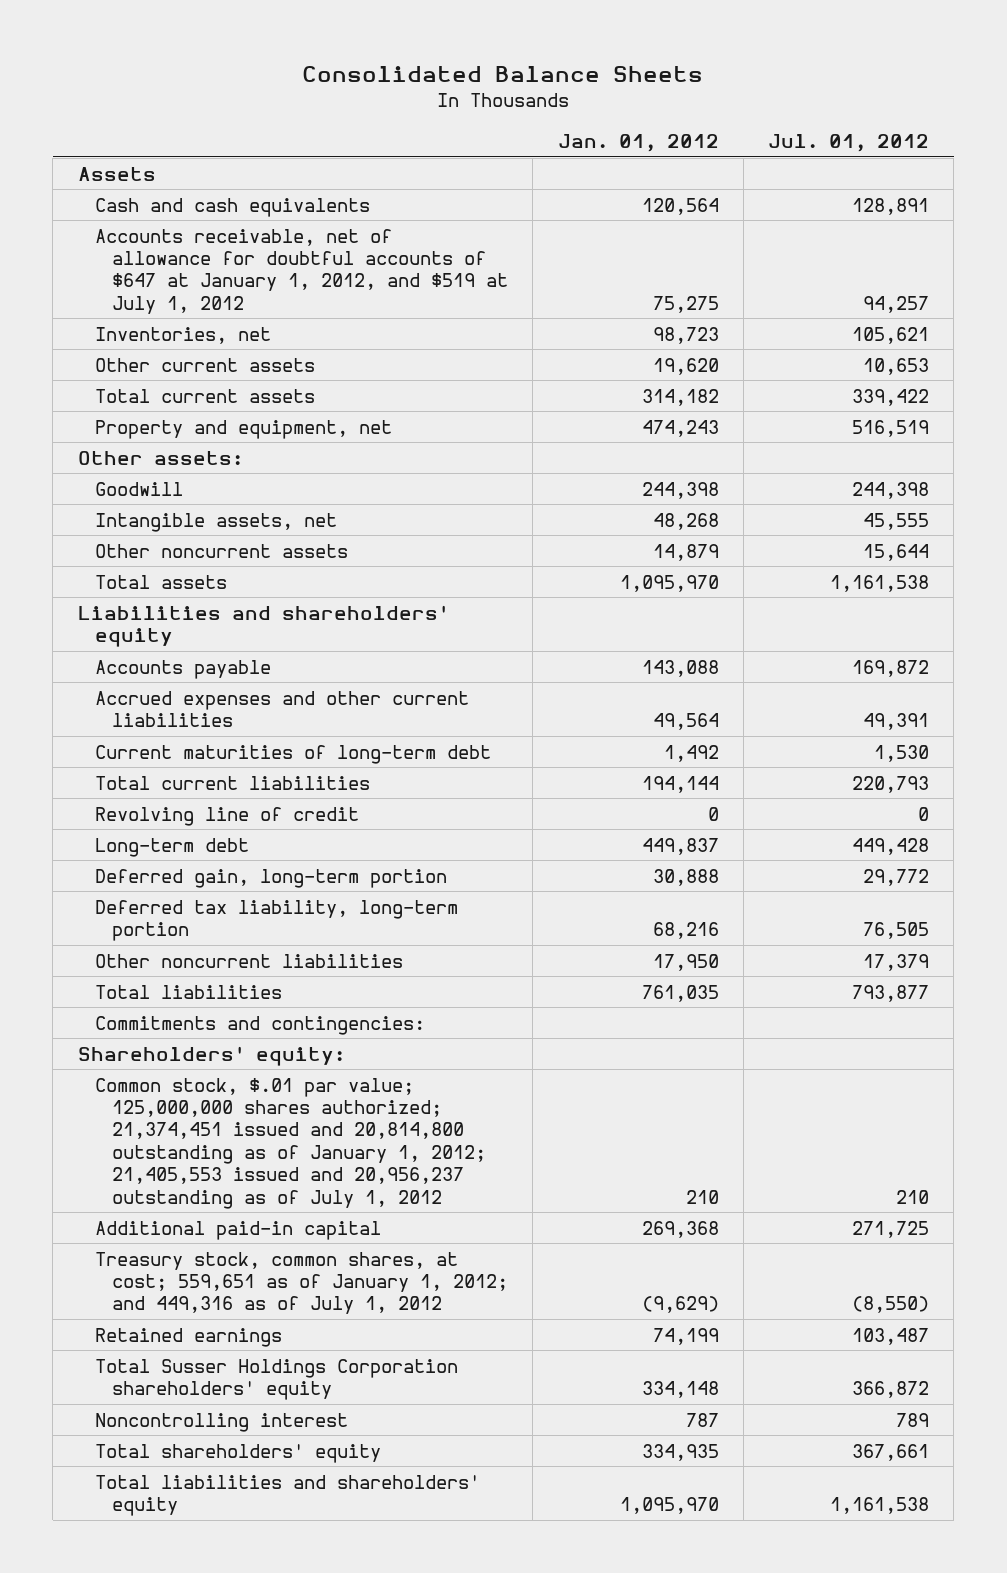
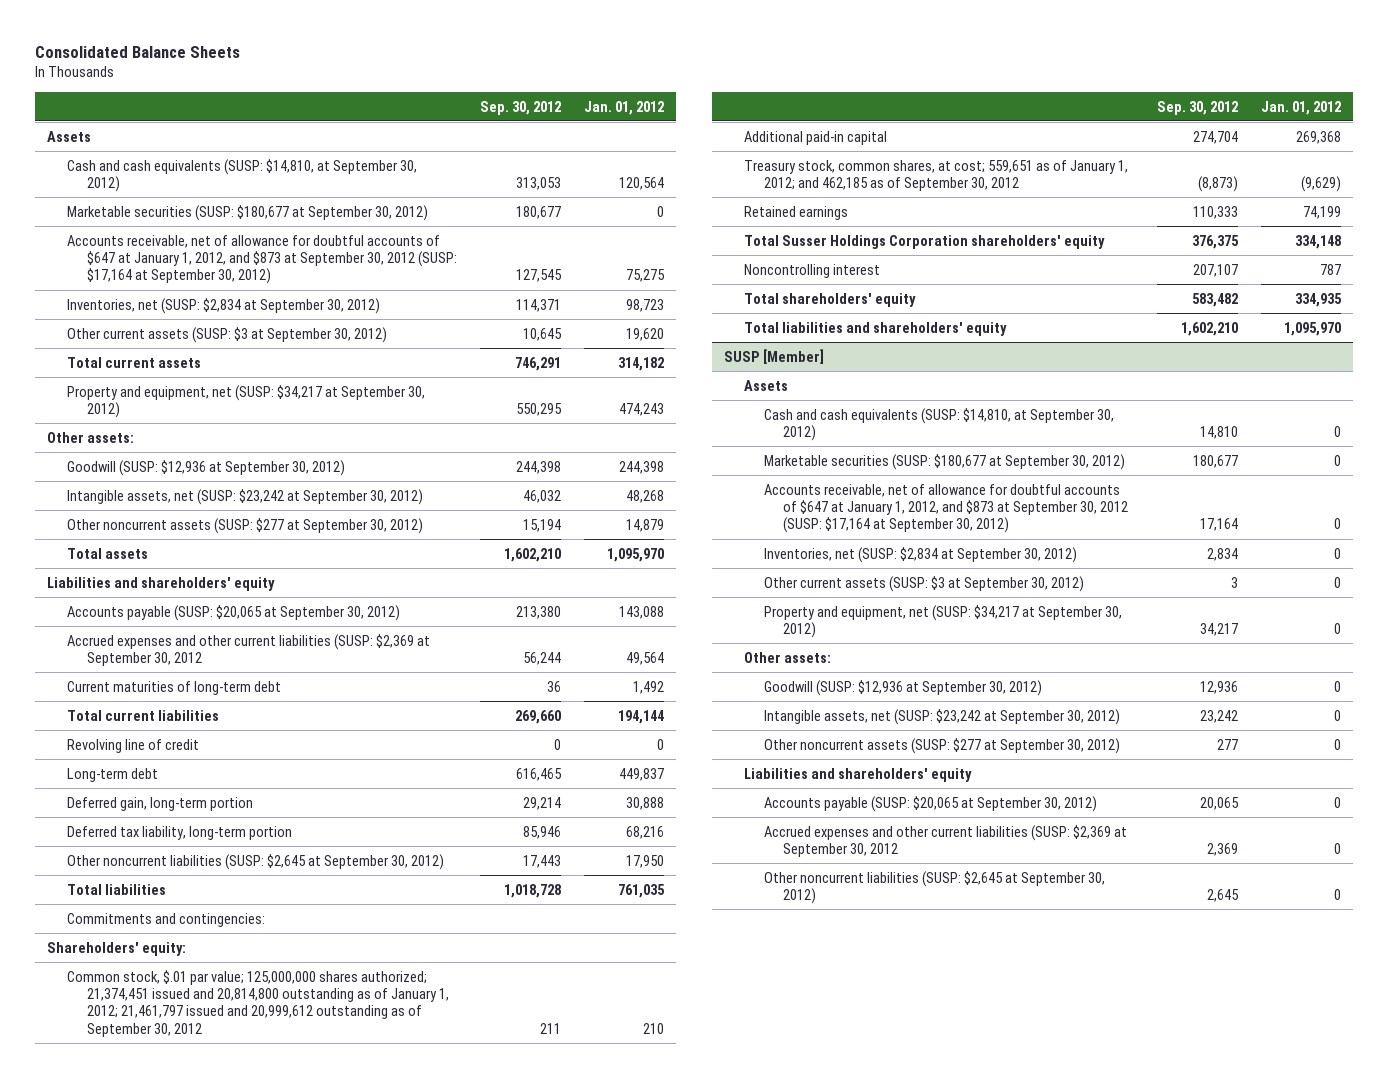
- | Jan. 01, 2012 | Jul. 01, 2012
+ | Sep. 30, 2012 | Jan. 01, 2012
- Cash and cash equivalents | 120,564 | 128,891
- Accounts receivable, net of allowance for doubtful accounts of $647 at January 1, 2012, and $519 at July 1, 2012 | 75,275 | 94,257
- Inventories, net | 98,723 | 105,621
- Other current assets | 19,620 | 10,653
+ Cash and cash equivalents (SUSP: $14,810, at September 30, 2012) | 313,053 | 120,564
+ Marketable securities (SUSP: $180,677 at September 30, 2012) | 180,677 | 0
+ Accounts receivable, net of allowance for doubtful accounts of $647 at January 1, 2012, and $873 at September 30, 2012 (SUSP: $17,164 at September 30, 2012) | 127,545 | 75,275
+ Inventories, net (SUSP: $2,834 at September 30, 2012) | 114,371 | 98,723
+ Other current assets (SUSP: $3 at September 30, 2012) | 10,645 | 19,620
- Property and equipment, net | 474,243 | 516,519
+ Property and equipment, net (SUSP: $34,217 at September 30, 2012) | 550,295 | 474,243
- Goodwill | 244,398 | 244,398
- Intangible assets, net | 48,268 | 45,555
- Other noncurrent assets | 14,879 | 15,644
+ Goodwill (SUSP: $12,936 at September 30, 2012) | 244,398 | 244,398
+ Intangible assets, net (SUSP: $23,242 at September 30, 2012) | 46,032 | 48,268
+ Other noncurrent assets (SUSP: $277 at September 30, 2012) | 15,194 | 14,879
- Accounts payable | 143,088 | 169,872
- Accrued expenses and other current liabilities | 49,564 | 49,391
+ Accounts payable (SUSP: $20,065 at September 30, 2012) | 213,380 | 143,088
+ Accrued expenses and other current liabilities (SUSP: $2,369 at September 30, 2012 | 56,244 | 49,564
- Other noncurrent liabilities | 17,950 | 17,379
+ Other noncurrent liabilities (SUSP: $2,645 at September 30, 2012) | 17,443 | 17,950
- Common stock, $.01 par value; 125,000,000 shares authorized; 21,374,451 issued and 20,814,800 outstanding as of January 1, 2012; 21,405,553 issued and 20,956,237 outstanding as of July 1, 2012 | 210 | 210
+ Common stock, $.01 par value; 125,000,000 shares authorized; 21,374,451 issued and 20,814,800 outstanding as of January 1, 2012; 21,461,797 issued and 20,999,612 outstanding as of September 30, 2012 | 211 | 210
- Treasury stock, common shares, at cost; 559,651 as of January 1, 2012; and 449,316 as of July 1, 2012 | (9,629) | (8,550)
+ Treasury stock, common shares, at cost; 559,651 as of January 1, 2012; and 462,185 as of September 30, 2012 | (8,873) | (9,629)
+ SUSP [Member]
+ Assets
+ Cash and cash equivalents (SUSP: $14,810, at September 30, 2012) | 14,810 | 0
+ Marketable securities (SUSP: $180,677 at September 30, 2012) | 180,677 | 0
+ Accounts receivable, net of allowance for doubtful accounts of $647 at January 1, 2012, and $873 at September 30, 2012 (SUSP: $17,164 at September 30, 2012) | 17,164 | 0
+ Inventories, net (SUSP: $2,834 at September 30, 2012) | 2,834 | 0
+ Other current assets (SUSP: $3 at September 30, 2012) | 3 | 0
+ Property and equipment, net (SUSP: $34,217 at September 30, 2012) | 34,217 | 0
+ Other assets:
+ Goodwill (SUSP: $12,936 at September 30, 2012) | 12,936 | 0
+ Intangible assets, net (SUSP: $23,242 at September 30, 2012) | 23,242 | 0
+ Other noncurrent assets (SUSP: $277 at September 30, 2012) | 277 | 0
+ Liabilities and shareholders' equity
+ Accounts payable (SUSP: $20,065 at September 30, 2012) | 20,065 | 0
+ Accrued expenses and other current liabilities (SUSP: $2,369 at September 30, 2012 | 2,369 | 0
+ Other noncurrent liabilities (SUSP: $2,645 at September 30, 2012) | 2,645 | 0

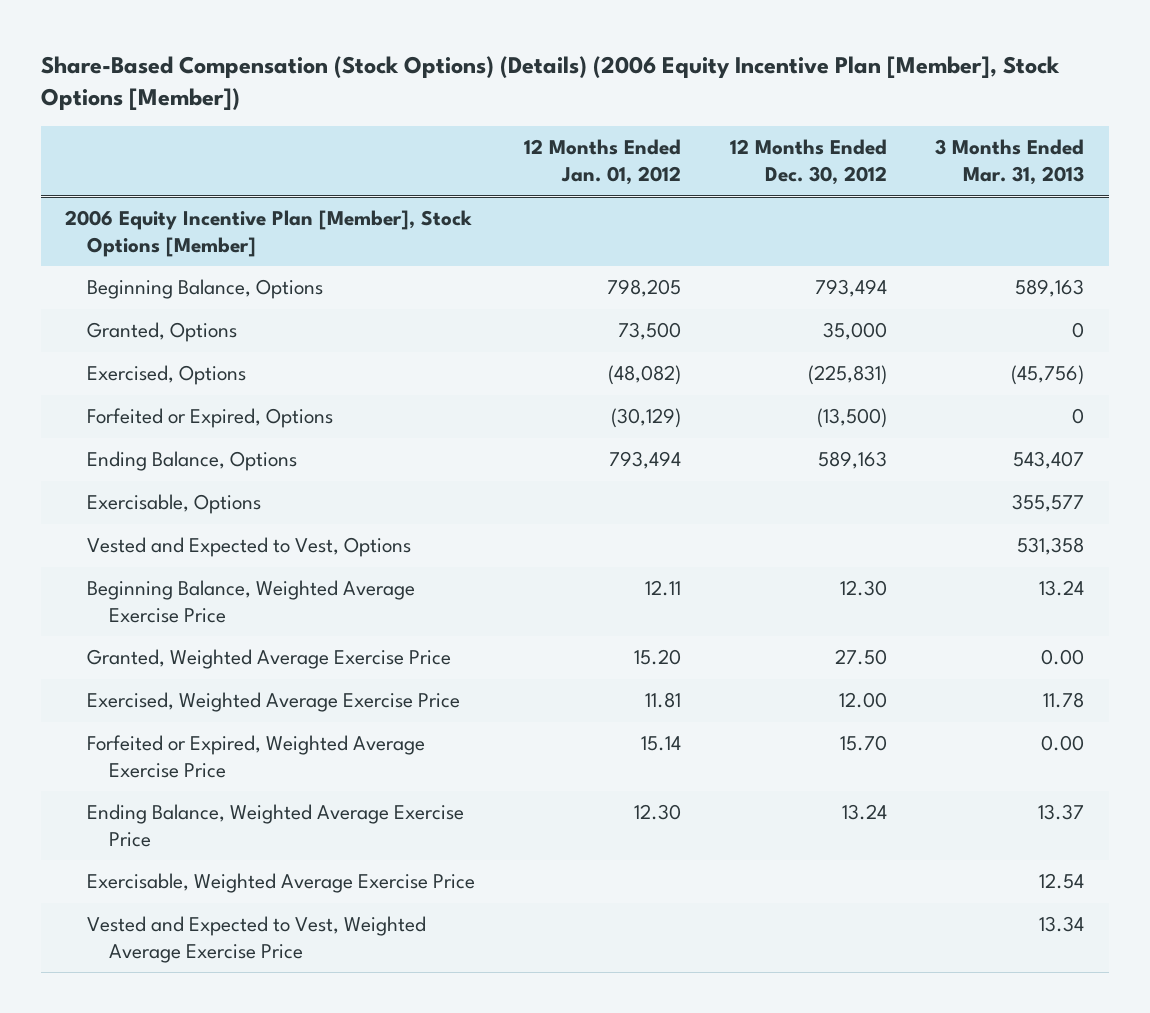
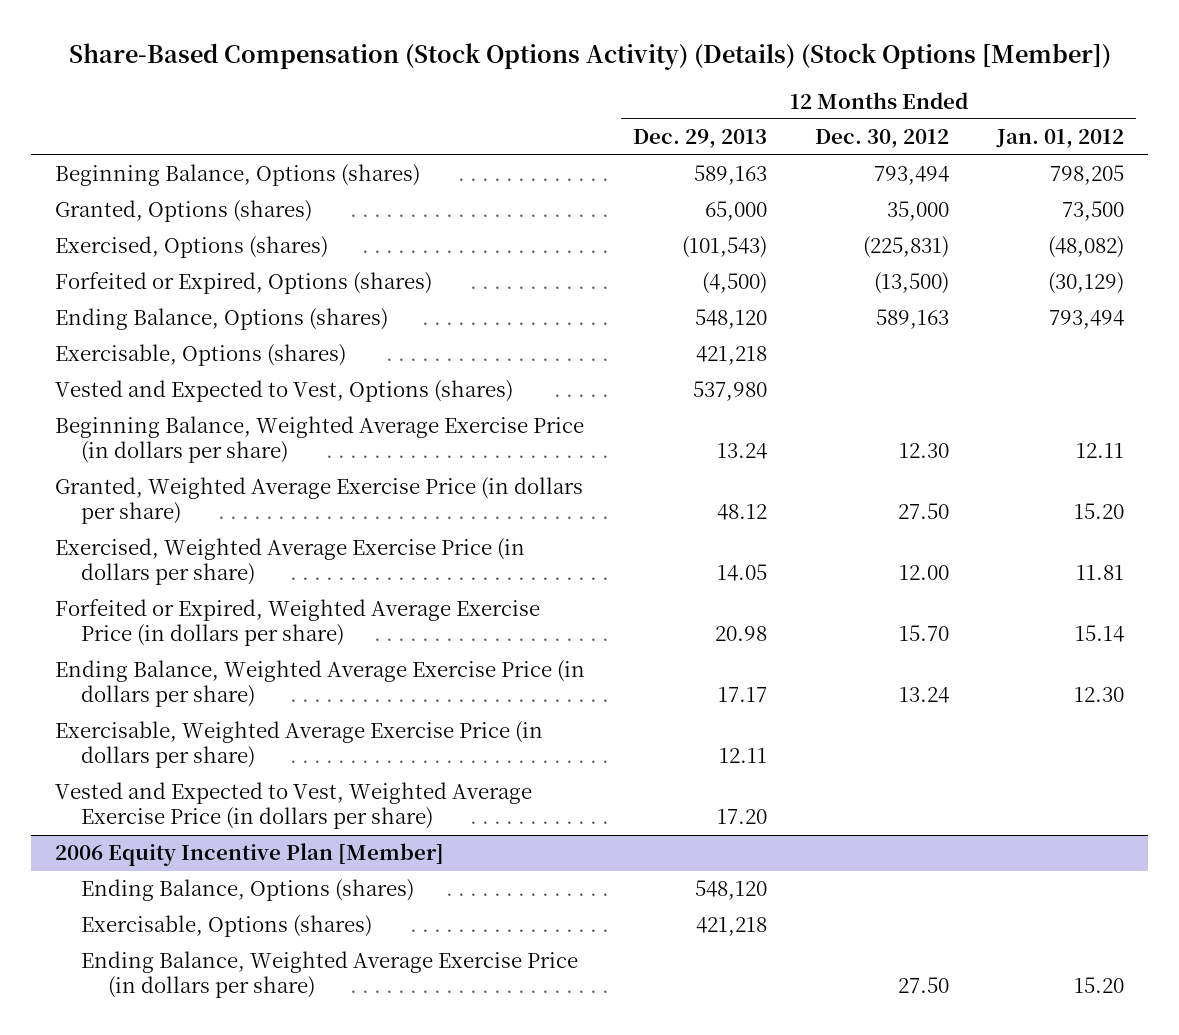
- Share-Based Compensation (Stock Options) (Details) (2006 Equity Incentive Plan [Member], Stock Options [Member])
+ Share-Based Compensation (Stock Options Activity) (Details) (Stock Options [Member])
- | 12 Months Ended Jan. 01, 2012 | 12 Months Ended Dec. 30, 2012 | 3 Months Ended Mar. 31, 2013
+ | 12 Months Ended Dec. 29, 2013 | 12 Months Ended Dec. 30, 2012 | 12 Months Ended Jan. 01, 2012
- 2006 Equity Incentive Plan [Member], Stock Options [Member]
- Beginning Balance, Options | 798,205 | 793,494 | 589,163
- Granted, Options | 73,500 | 35,000 | 0
- Exercised, Options | (48,082) | (225,831) | (45,756)
- Forfeited or Expired, Options | (30,129) | (13,500) | 0
- Ending Balance, Options | 793,494 | 589,163 | 543,407
- Exercisable, Options | | | 355,577
- Vested and Expected to Vest, Options | | | 531,358
- Beginning Balance, Weighted Average Exercise Price | 12.11 | 12.30 | 13.24
- Granted, Weighted Average Exercise Price | 15.20 | 27.50 | 0.00
- Exercised, Weighted Average Exercise Price | 11.81 | 12.00 | 11.78
- Forfeited or Expired, Weighted Average Exercise Price | 15.14 | 15.70 | 0.00
- Ending Balance, Weighted Average Exercise Price | 12.30 | 13.24 | 13.37
- Exercisable, Weighted Average Exercise Price | | | 12.54
- Vested and Expected to Vest, Weighted Average Exercise Price | | | 13.34
+ Beginning Balance, Options (shares) | 589,163 | 793,494 | 798,205
+ Granted, Options (shares) | 65,000 | 35,000 | 73,500
+ Exercised, Options (shares) | (101,543) | (225,831) | (48,082)
+ Forfeited or Expired, Options (shares) | (4,500) | (13,500) | (30,129)
+ Ending Balance, Options (shares) | 548,120 | 589,163 | 793,494
+ Exercisable, Options (shares) | 421,218 | |
+ Vested and Expected to Vest, Options (shares) | 537,980 | |
+ Beginning Balance, Weighted Average Exercise Price (in dollars per share) | 13.24 | 12.30 | 12.11
+ Granted, Weighted Average Exercise Price (in dollars per share) | 48.12 | 27.50 | 15.20
+ Exercised, Weighted Average Exercise Price (in dollars per share) | 14.05 | 12.00 | 11.81
+ Forfeited or Expired, Weighted Average Exercise Price (in dollars per share) | 20.98 | 15.70 | 15.14
+ Ending Balance, Weighted Average Exercise Price (in dollars per share) | 17.17 | 13.24 | 12.30
+ Exercisable, Weighted Average Exercise Price (in dollars per share) | 12.11 | |
+ Vested and Expected to Vest, Weighted Average Exercise Price (in dollars per share) | 17.20 | |
+ 2006 Equity Incentive Plan [Member]
+ Ending Balance, Options (shares) | 548,120 | |
+ Exercisable, Options (shares) | 421,218 | |
+ Ending Balance, Weighted Average Exercise Price (in dollars per share) | | 27.50 | 15.20

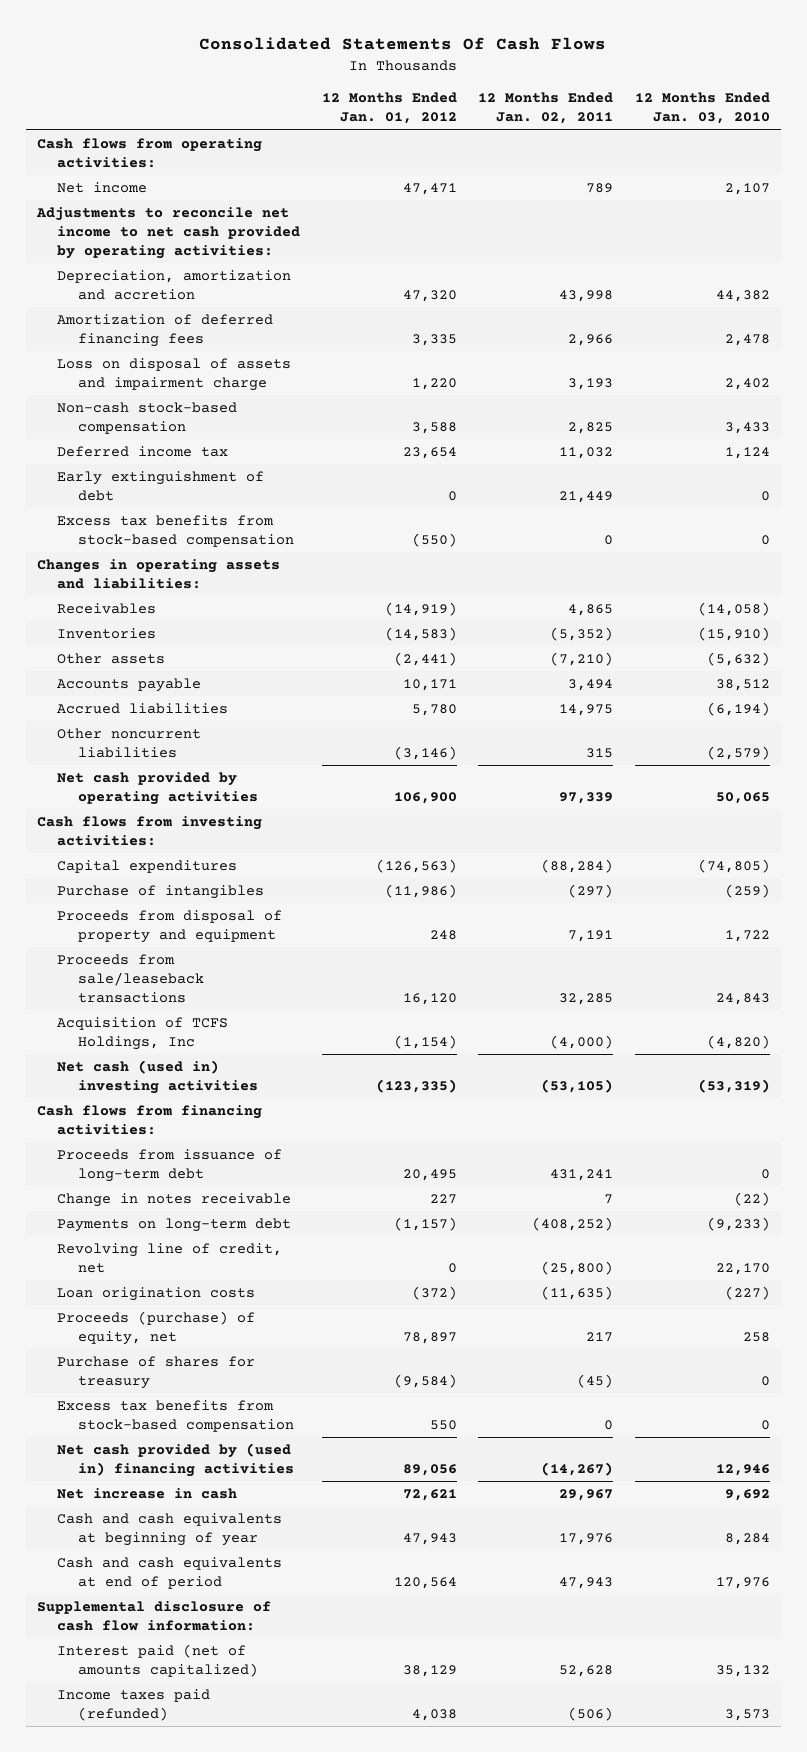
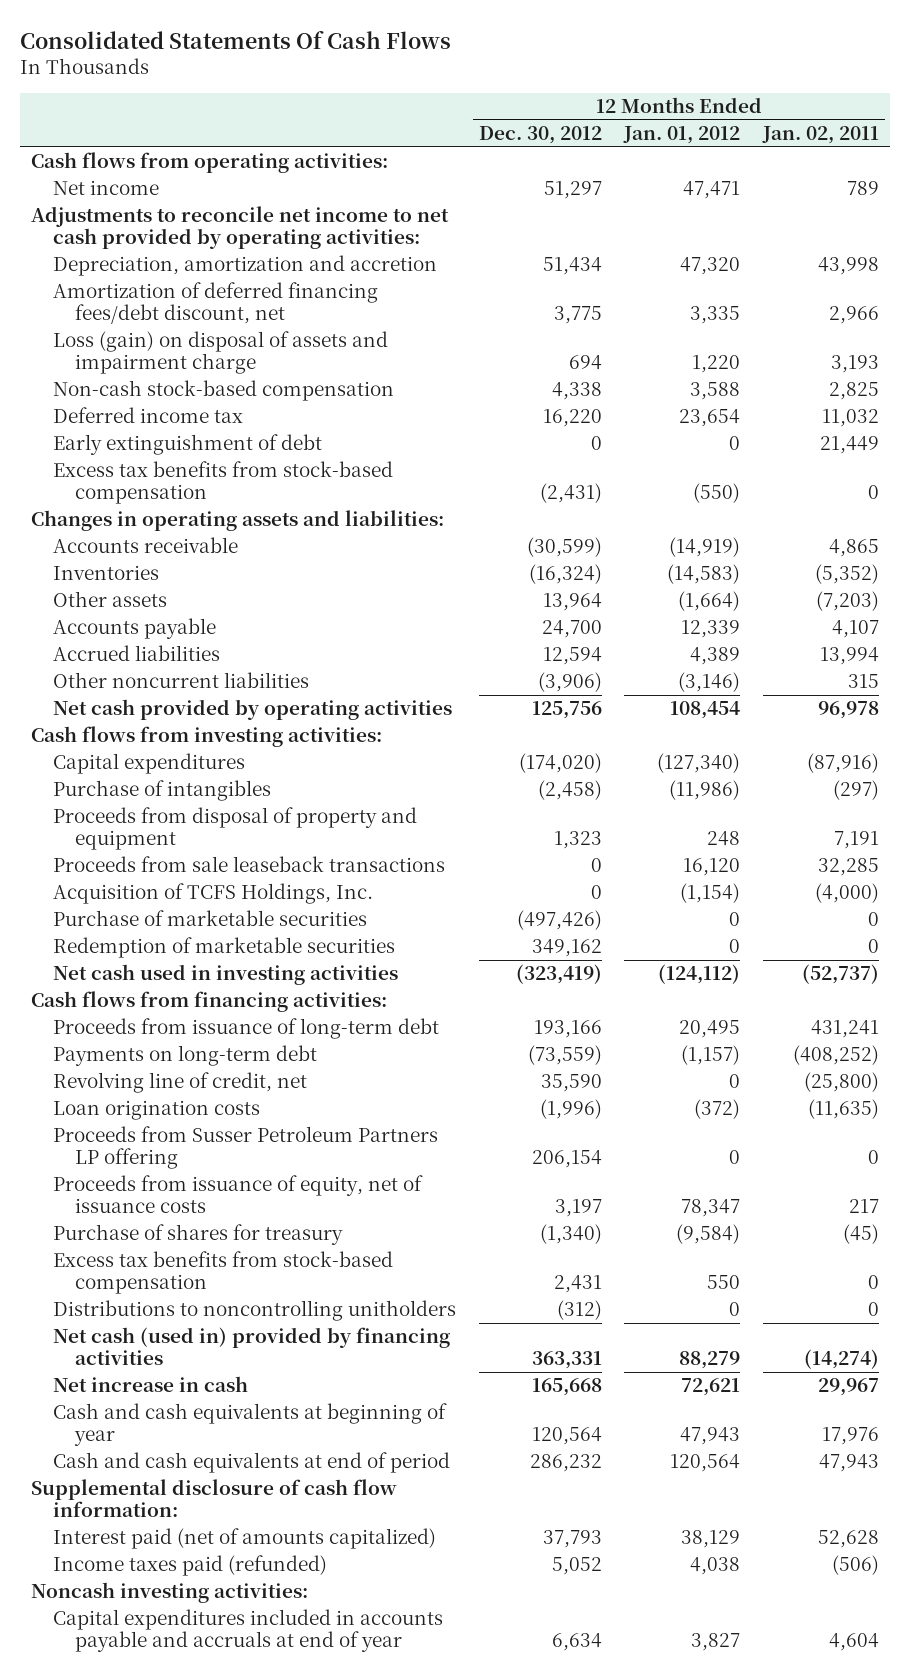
- | 12 Months Ended Jan. 01, 2012 | 12 Months Ended Jan. 02, 2011 | 12 Months Ended Jan. 03, 2010
+ | 12 Months Ended Dec. 30, 2012 | 12 Months Ended Jan. 01, 2012 | 12 Months Ended Jan. 02, 2011
- Amortization of deferred financing fees | 3,335 | 2,966 | 2,478
- Loss on disposal of assets and impairment charge | 1,220 | 3,193 | 2,402
+ Amortization of deferred financing fees/debt discount, net | 3,775 | 3,335 | 2,966
+ Loss (gain) on disposal of assets and impairment charge | 694 | 1,220 | 3,193
- Receivables | (14,919) | 4,865 | (14,058)
+ Accounts receivable | (30,599) | (14,919) | 4,865
- Other assets | (2,441) | (7,210) | (5,632)
- Accounts payable | 10,171 | 3,494 | 38,512
- Accrued liabilities | 5,780 | 14,975 | (6,194)
+ Other assets | 13,964 | (1,664) | (7,203)
+ Accounts payable | 24,700 | 12,339 | 4,107
+ Accrued liabilities | 12,594 | 4,389 | 13,994
- Net cash provided by operating activities | 106,900 | 97,339 | 50,065
+ Net cash provided by operating activities | 125,756 | 108,454 | 96,978
- Capital expenditures | (126,563) | (88,284) | (74,805)
+ Capital expenditures | (174,020) | (127,340) | (87,916)
- Proceeds from sale/leaseback transactions | 16,120 | 32,285 | 24,843
- Acquisition of TCFS Holdings, Inc | (1,154) | (4,000) | (4,820)
- Net cash (used in) investing activities | (123,335) | (53,105) | (53,319)
+ Proceeds from sale leaseback transactions | 0 | 16,120 | 32,285
+ Acquisition of TCFS Holdings, Inc. | 0 | (1,154) | (4,000)
+ Purchase of marketable securities | (497,426) | 0 | 0
+ Redemption of marketable securities | 349,162 | 0 | 0
+ Net cash used in investing activities | (323,419) | (124,112) | (52,737)
- Change in notes receivable | 227 | 7 | (22)
- Proceeds (purchase) of equity, net | 78,897 | 217 | 258
+ Proceeds from Susser Petroleum Partners LP offering | 206,154 | 0 | 0
+ Proceeds from issuance of equity, net of issuance costs | 3,197 | 78,347 | 217
- Net cash provided by (used in) financing activities | 89,056 | (14,267) | 12,946
+ Distributions to noncontrolling unitholders | (312) | 0 | 0
+ Net cash (used in) provided by financing activities | 363,331 | 88,279 | (14,274)
+ Noncash investing activities:
+ Capital expenditures included in accounts payable and accruals at end of year | 6,634 | 3,827 | 4,604

